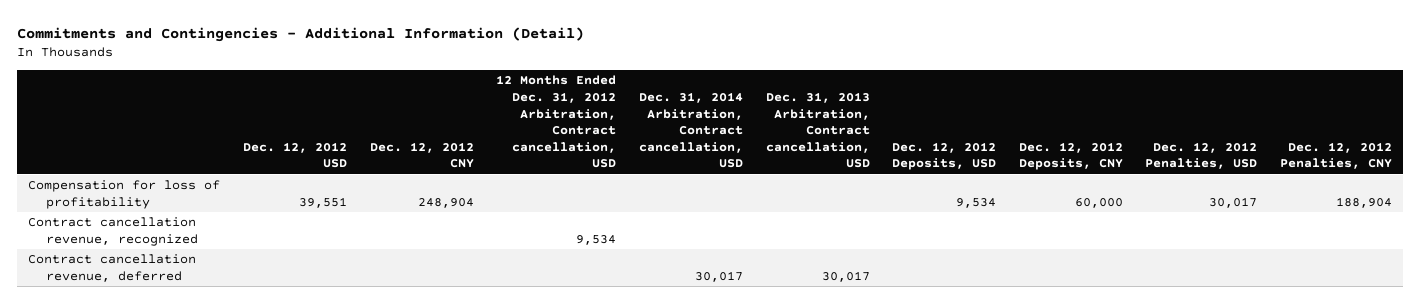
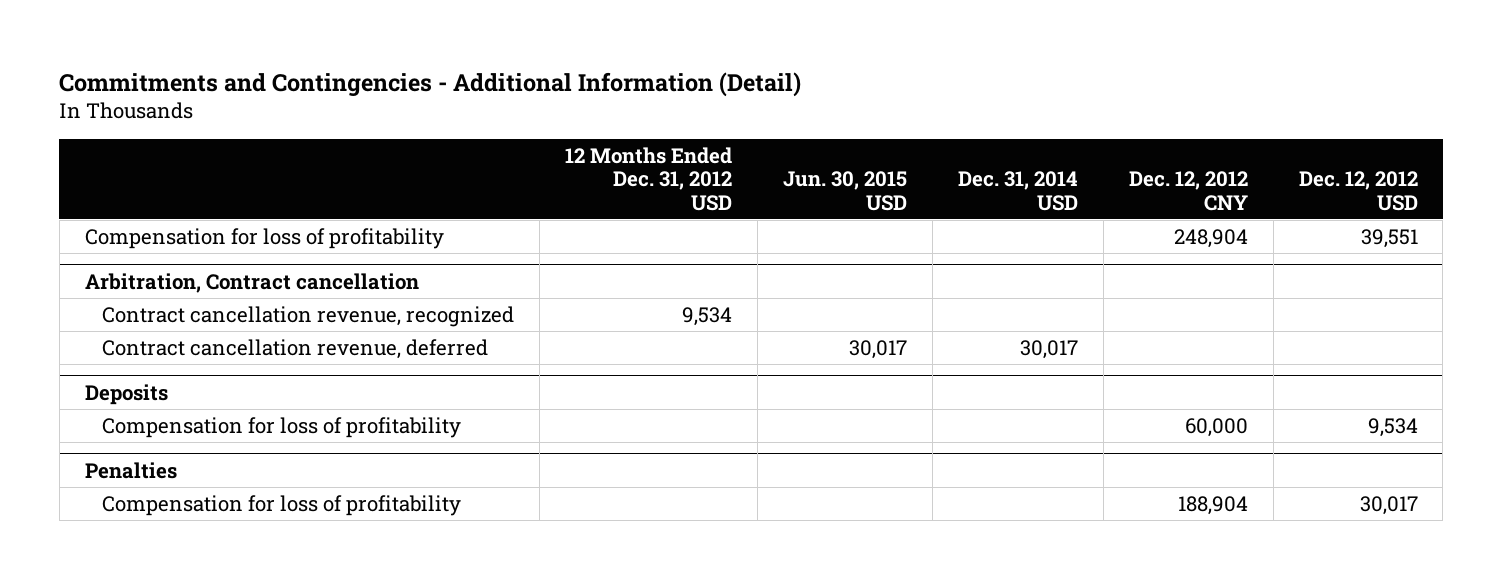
- | Dec. 12, 2012 USD | Dec. 12, 2012 CNY | 12 Months Ended Dec. 31, 2012 Arbitration, Contract cancellation, USD | Dec. 31, 2014 Arbitration, Contract cancellation, USD | Dec. 31, 2013 Arbitration, Contract cancellation, USD | Dec. 12, 2012 Deposits, USD | Dec. 12, 2012 Deposits, CNY | Dec. 12, 2012 Penalties, USD | Dec. 12, 2012 Penalties, CNY
+ | 12 Months Ended Dec. 31, 2012 USD | Jun. 30, 2015 USD | Dec. 31, 2014 USD | Dec. 12, 2012 CNY | Dec. 12, 2012 USD
- Contract cancellation revenue, recognized | | | 9,534 | | | | | |
- Contract cancellation revenue, deferred | | | | 30,017 | 30,017 | | | |
+ Arbitration, Contract cancellation
+ Contract cancellation revenue, recognized | 9,534 | | | |
+ Contract cancellation revenue, deferred | | 30,017 | 30,017 | |
+ Deposits
+ Compensation for loss of profitability | | | | 60,000 | 9,534
+ Penalties
+ Compensation for loss of profitability | | | | 188,904 | 30,017

